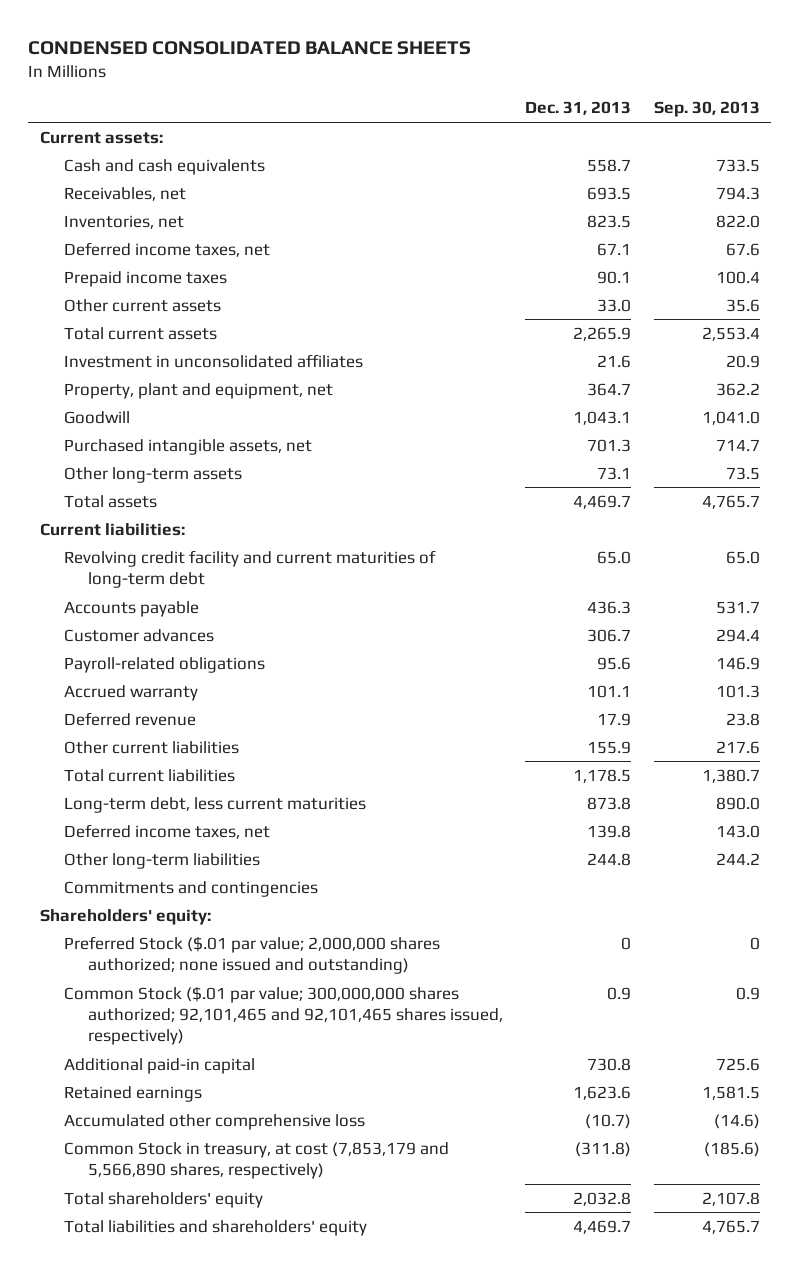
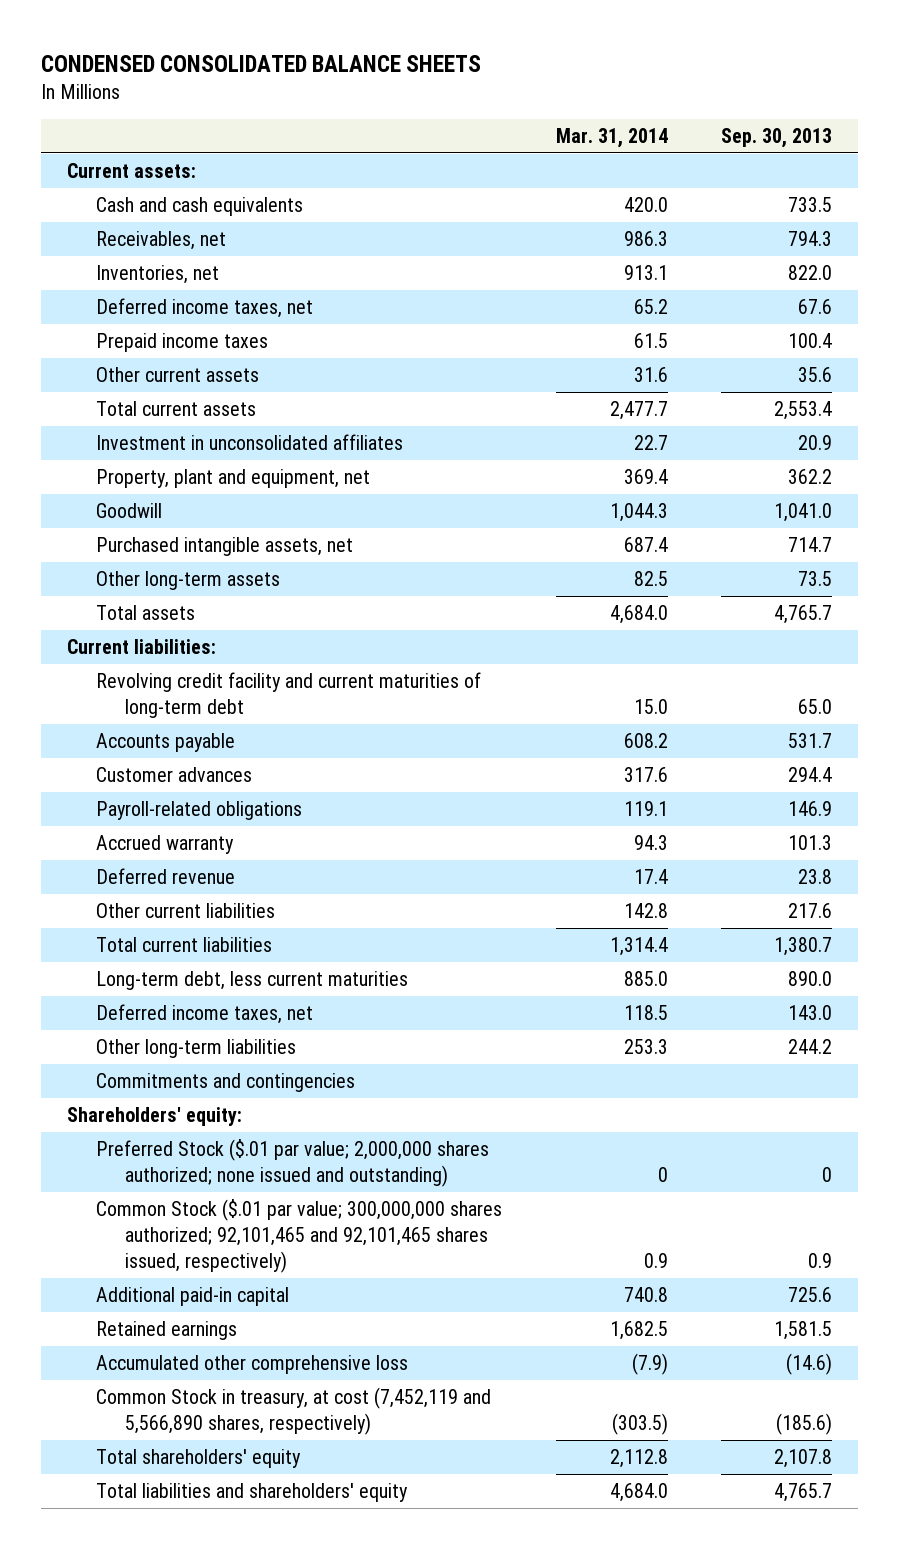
- | Dec. 31, 2013 | Sep. 30, 2013
+ | Mar. 31, 2014 | Sep. 30, 2013
- Common Stock in treasury, at cost (7,853,179 and 5,566,890 shares, respectively) | (311.8) | (185.6)
+ Common Stock in treasury, at cost (7,452,119 and 5,566,890 shares, respectively) | (303.5) | (185.6)

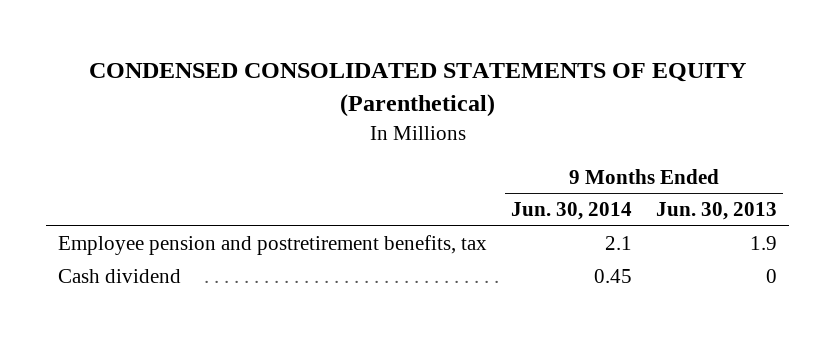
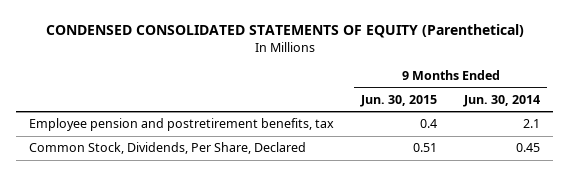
- | 9 Months Ended Jun. 30, 2014 | 9 Months Ended Jun. 30, 2013
+ | 9 Months Ended Jun. 30, 2015 | 9 Months Ended Jun. 30, 2014
- Cash dividend | 0.45 | 0
+ Common Stock, Dividends, Per Share, Declared | 0.51 | 0.45

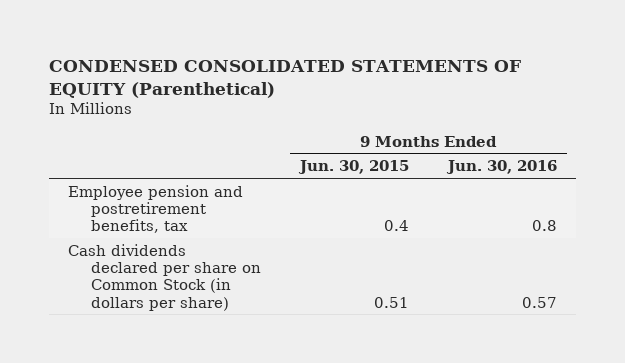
- | 9 Months Ended Jun. 30, 2015 | 9 Months Ended Jun. 30, 2014
+ | 9 Months Ended Jun. 30, 2015 | 9 Months Ended Jun. 30, 2016
- Common Stock, Dividends, Per Share, Declared | 0.51 | 0.45
+ Cash dividends declared per share on Common Stock (in dollars per share) | 0.51 | 0.57

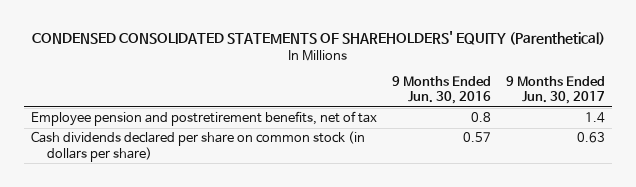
- CONDENSED CONSOLIDATED STATEMENTS OF EQUITY (Parenthetical)
+ CONDENSED CONSOLIDATED STATEMENTS OF SHAREHOLDERS' EQUITY (Parenthetical)
- | 9 Months Ended Jun. 30, 2015 | 9 Months Ended Jun. 30, 2016
+ | 9 Months Ended Jun. 30, 2016 | 9 Months Ended Jun. 30, 2017
- Employee pension and postretirement benefits, tax | 0.4 | 0.8
- Cash dividends declared per share on Common Stock (in dollars per share) | 0.51 | 0.57
+ Employee pension and postretirement benefits, net of tax | 0.8 | 1.4
+ Cash dividends declared per share on common stock (in dollars per share) | 0.57 | 0.63

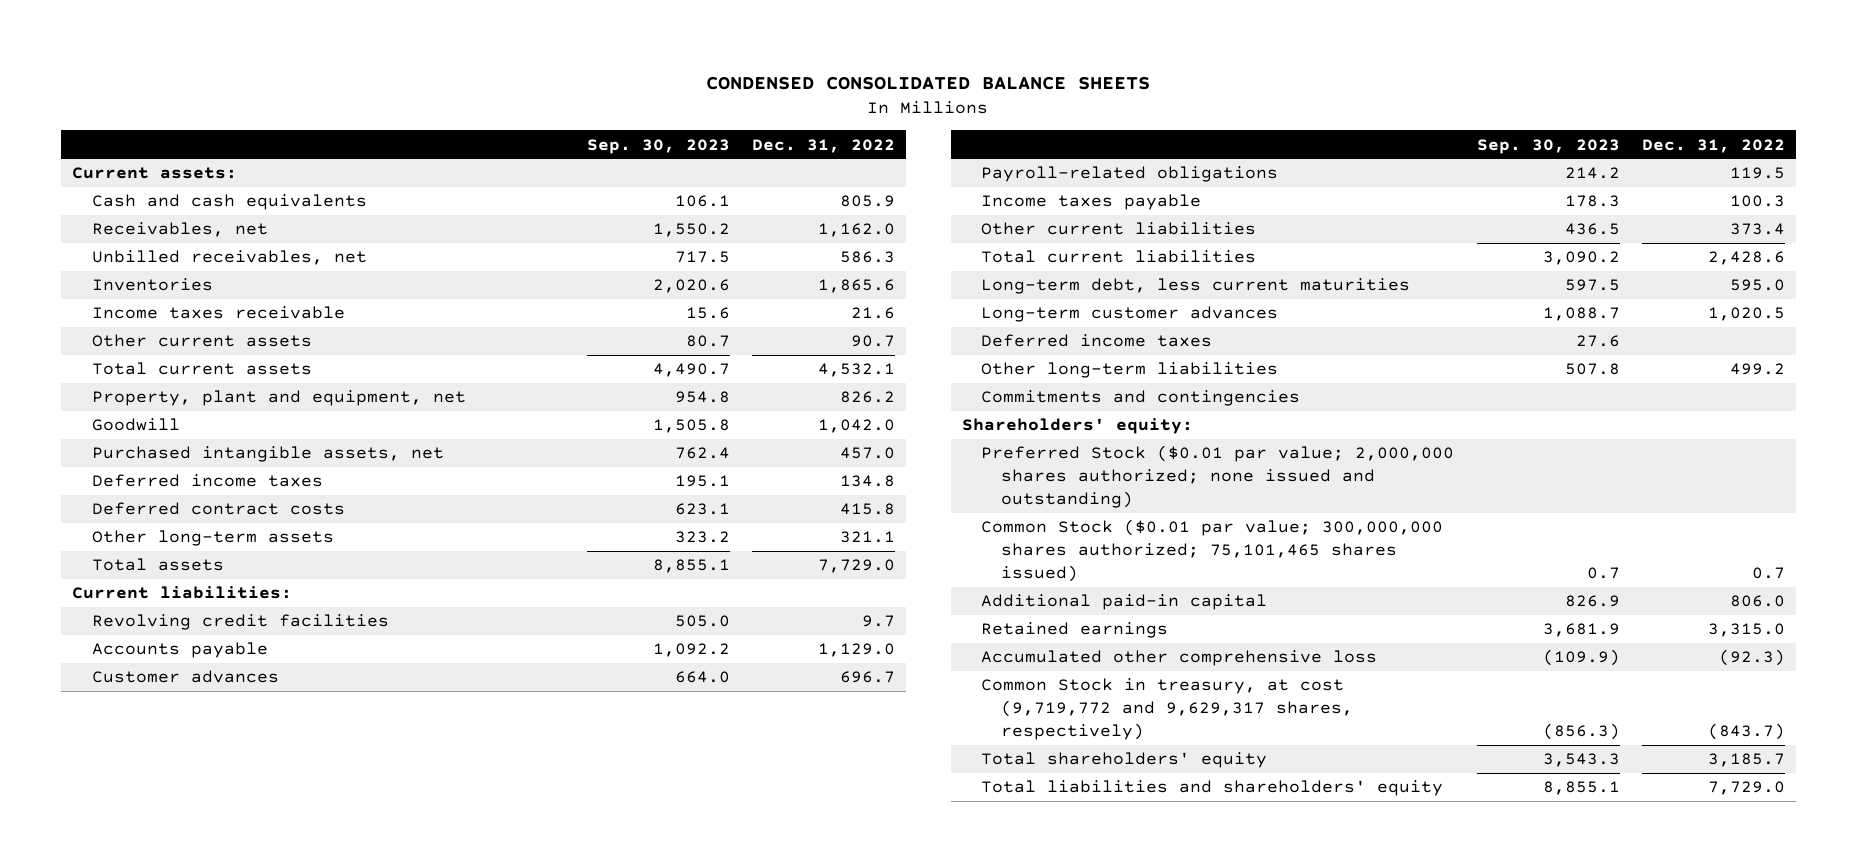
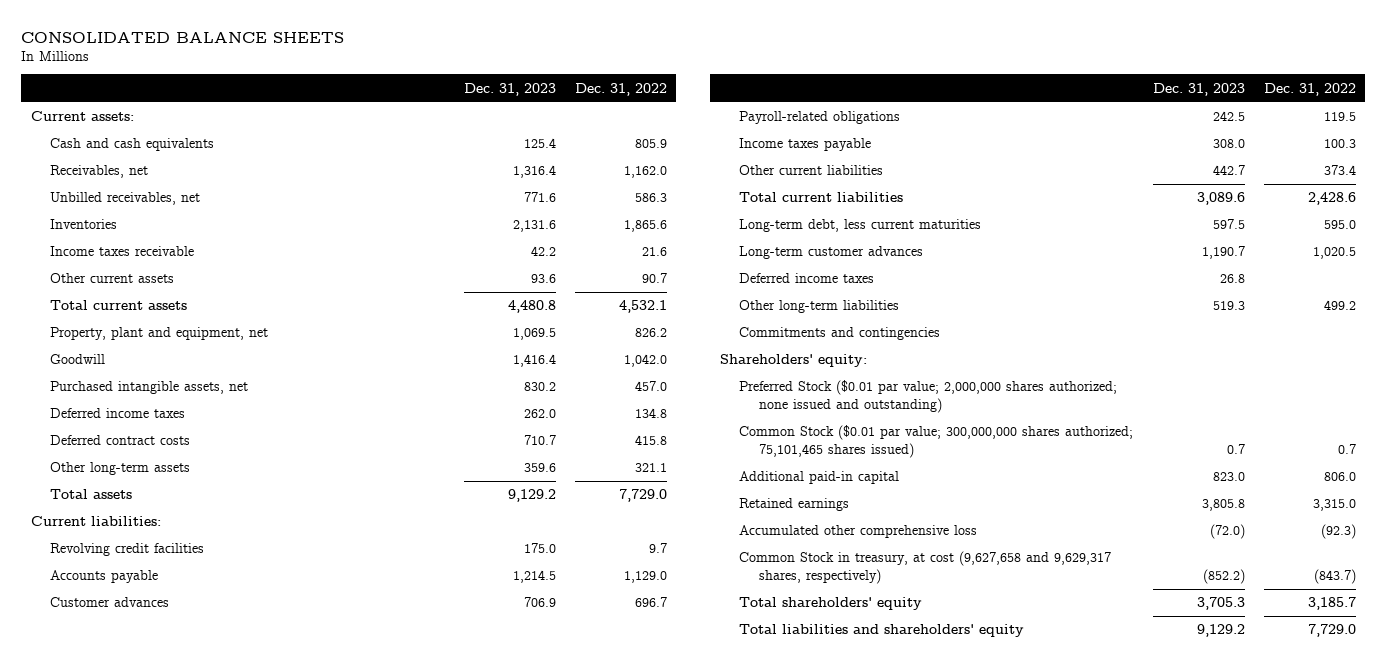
- CONDENSED CONSOLIDATED BALANCE SHEETS
+ CONSOLIDATED BALANCE SHEETS
- | Sep. 30, 2023 | Dec. 31, 2022
+ | Dec. 31, 2023 | Dec. 31, 2022
- Common Stock in treasury, at cost (9,719,772 and 9,629,317 shares, respectively) | (856.3) | (843.7)
+ Common Stock in treasury, at cost (9,627,658 and 9,629,317 shares, respectively) | (852.2) | (843.7)

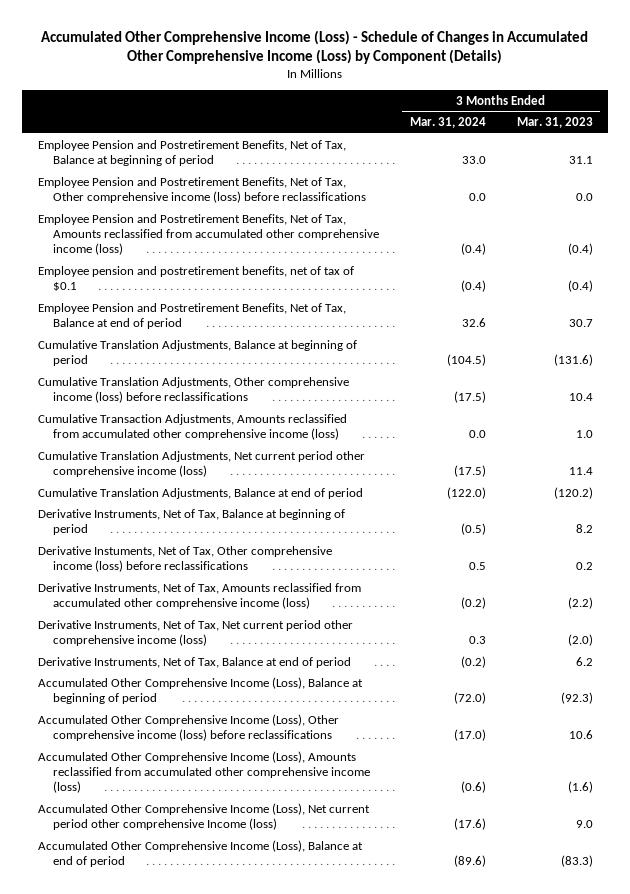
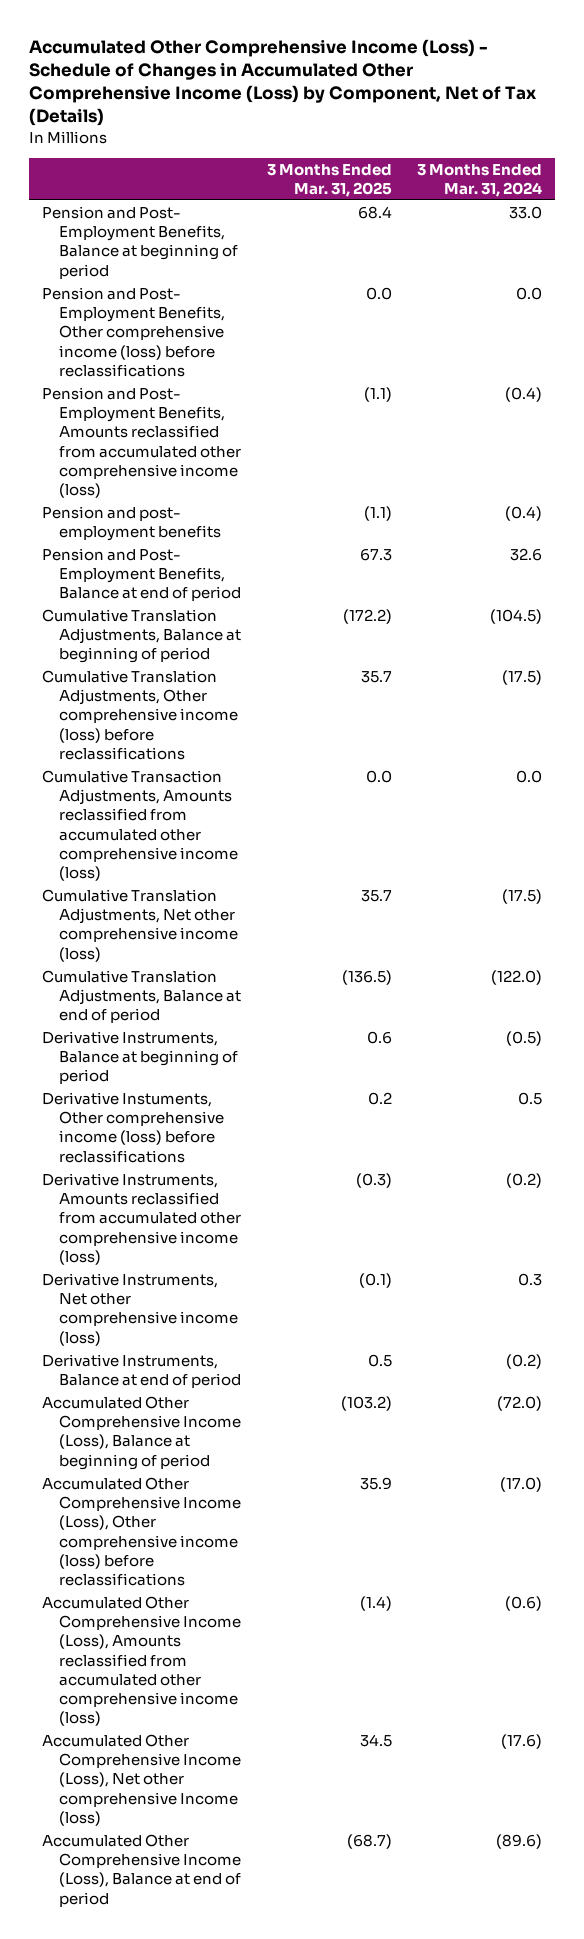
- Accumulated Other Comprehensive Income (Loss) - Schedule of Changes in Accumulated Other Comprehensive Income (Loss) by Component (Details)
+ Accumulated Other Comprehensive Income (Loss) - Schedule of Changes in Accumulated Other Comprehensive Income (Loss) by Component, Net of Tax (Details)
- | 3 Months Ended Mar. 31, 2024 | 3 Months Ended Mar. 31, 2023
+ | 3 Months Ended Mar. 31, 2025 | 3 Months Ended Mar. 31, 2024
- Employee Pension and Postretirement Benefits, Net of Tax, Balance at beginning of period | 33.0 | 31.1
- Employee Pension and Postretirement Benefits, Net of Tax, Other comprehensive income (loss) before reclassifications | 0.0 | 0.0
- Employee Pension and Postretirement Benefits, Net of Tax, Amounts reclassified from accumulated other comprehensive income (loss) | (0.4) | (0.4)
- Employee pension and postretirement benefits, net of tax of $0.1 | (0.4) | (0.4)
- Employee Pension and Postretirement Benefits, Net of Tax, Balance at end of period | 32.6 | 30.7
+ Pension and Post- Employment Benefits, Balance at beginning of period | 68.4 | 33.0
+ Pension and Post- Employment Benefits, Other comprehensive income (loss) before reclassifications | 0.0 | 0.0
+ Pension and Post- Employment Benefits, Amounts reclassified from accumulated other comprehensive income (loss) | (1.1) | (0.4)
+ Pension and post- employment benefits | (1.1) | (0.4)
+ Pension and Post- Employment Benefits, Balance at end of period | 67.3 | 32.6
- Cumulative Translation Adjustments, Net current period other comprehensive income (loss) | (17.5) | 11.4
+ Cumulative Translation Adjustments, Net other comprehensive income (loss) | 35.7 | (17.5)
- Derivative Instruments, Net of Tax, Balance at beginning of period | (0.5) | 8.2
- Derivative Instuments, Net of Tax, Other comprehensive income (loss) before reclassifications | 0.5 | 0.2
- Derivative Instruments, Net of Tax, Amounts reclassified from accumulated other comprehensive income (loss) | (0.2) | (2.2)
- Derivative Instruments, Net of Tax, Net current period other comprehensive income (loss) | 0.3 | (2.0)
- Derivative Instruments, Net of Tax, Balance at end of period | (0.2) | 6.2
+ Derivative Instruments, Balance at beginning of period | 0.6 | (0.5)
+ Derivative Instuments, Other comprehensive income (loss) before reclassifications | 0.2 | 0.5
+ Derivative Instruments, Amounts reclassified from accumulated other comprehensive income (loss) | (0.3) | (0.2)
+ Derivative Instruments, Net other comprehensive income (loss) | (0.1) | 0.3
+ Derivative Instruments, Balance at end of period | 0.5 | (0.2)
- Accumulated Other Comprehensive Income (Loss), Net current period other comprehensive Income (loss) | (17.6) | 9.0
+ Accumulated Other Comprehensive Income (Loss), Net other comprehensive Income (loss) | 34.5 | (17.6)

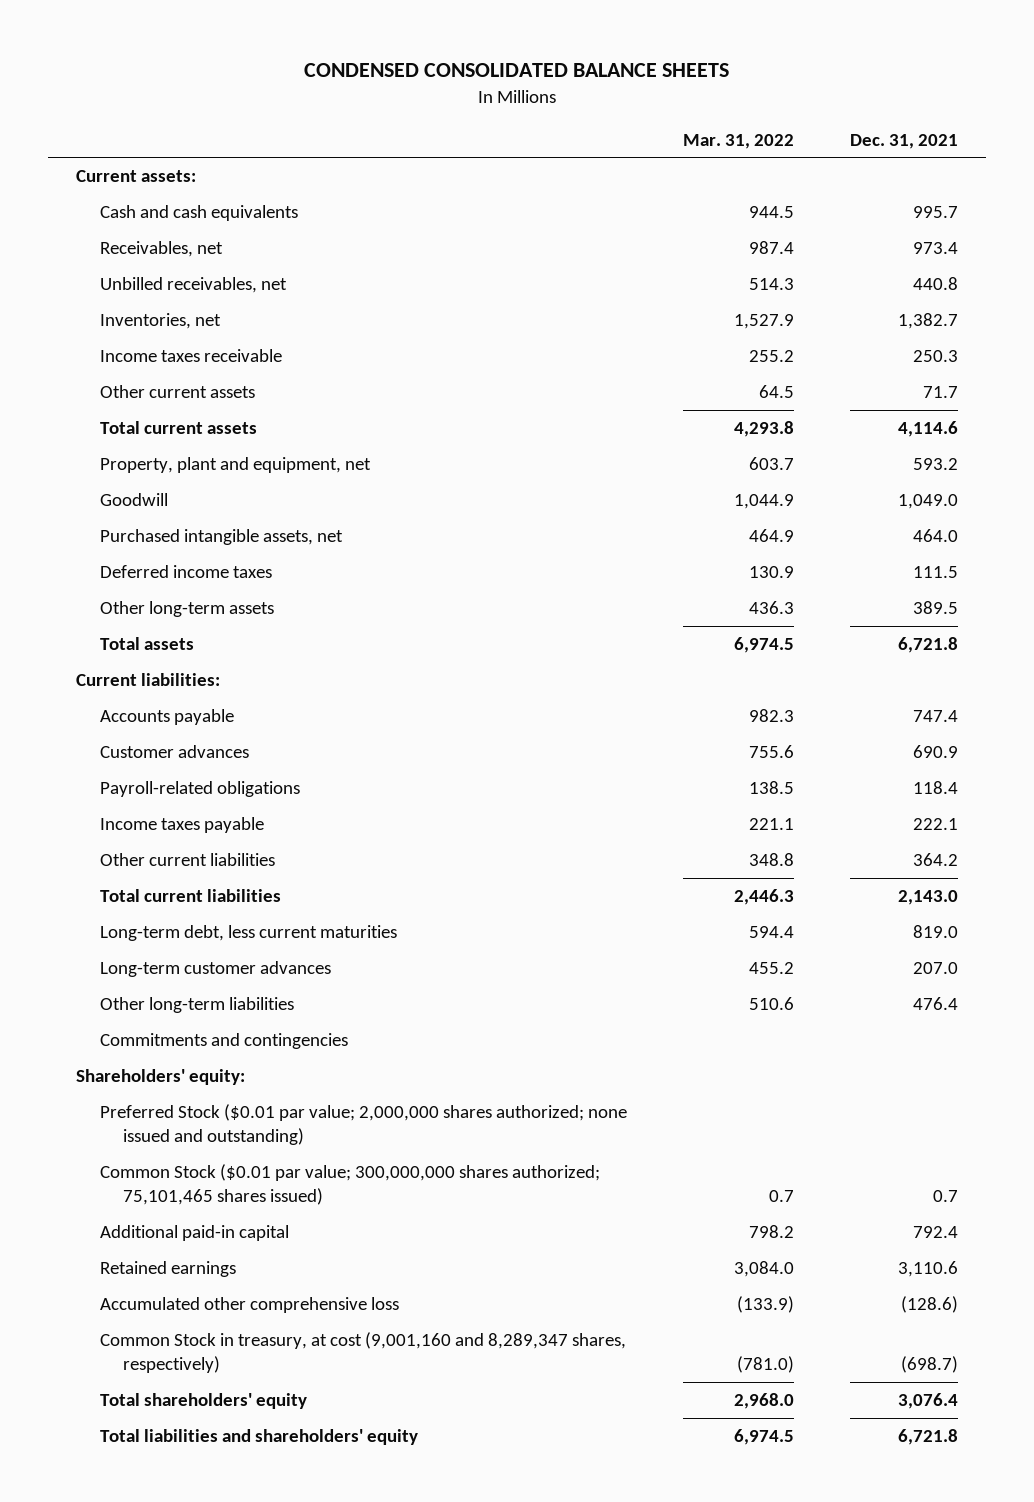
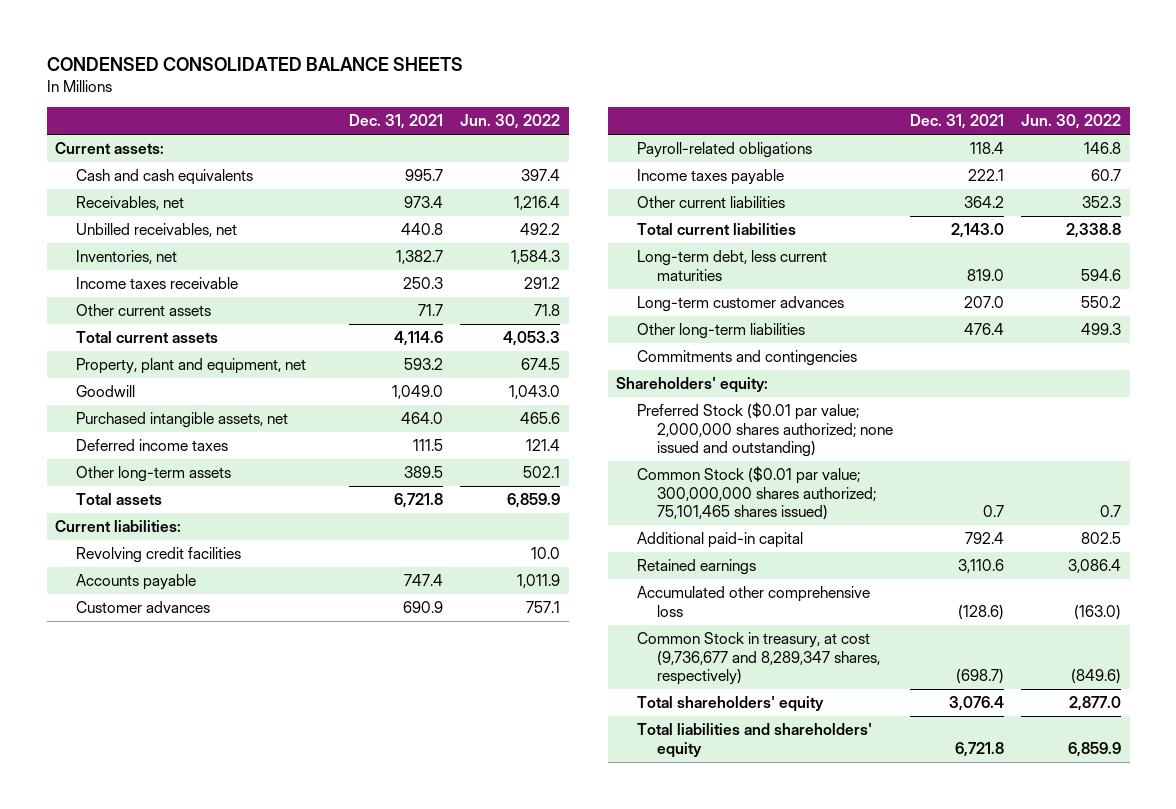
- | Mar. 31, 2022 | Dec. 31, 2021
+ | Dec. 31, 2021 | Jun. 30, 2022
+ Revolving credit facilities | | 10.0
- Common Stock in treasury, at cost (9,001,160 and 8,289,347 shares, respectively) | (781.0) | (698.7)
+ Common Stock in treasury, at cost (9,736,677 and 8,289,347 shares, respectively) | (698.7) | (849.6)

